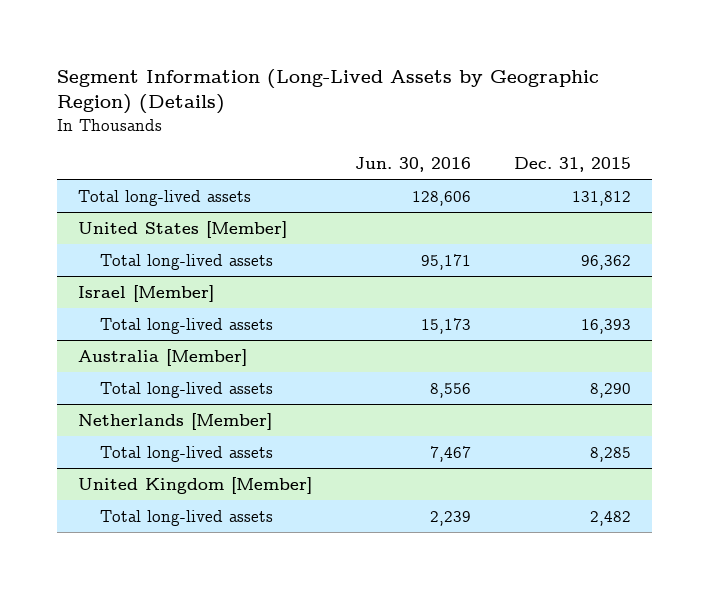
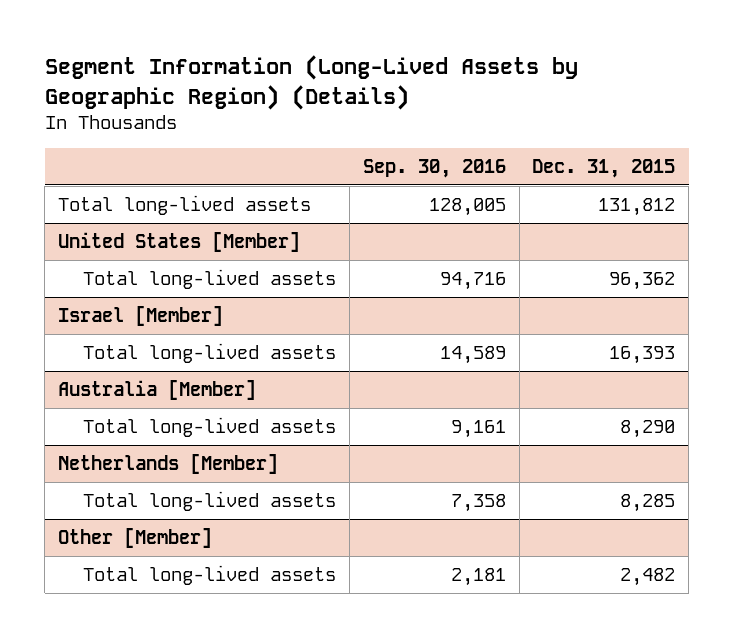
- | Jun. 30, 2016 | Dec. 31, 2015
+ | Sep. 30, 2016 | Dec. 31, 2015
- United Kingdom [Member]
+ Other [Member]

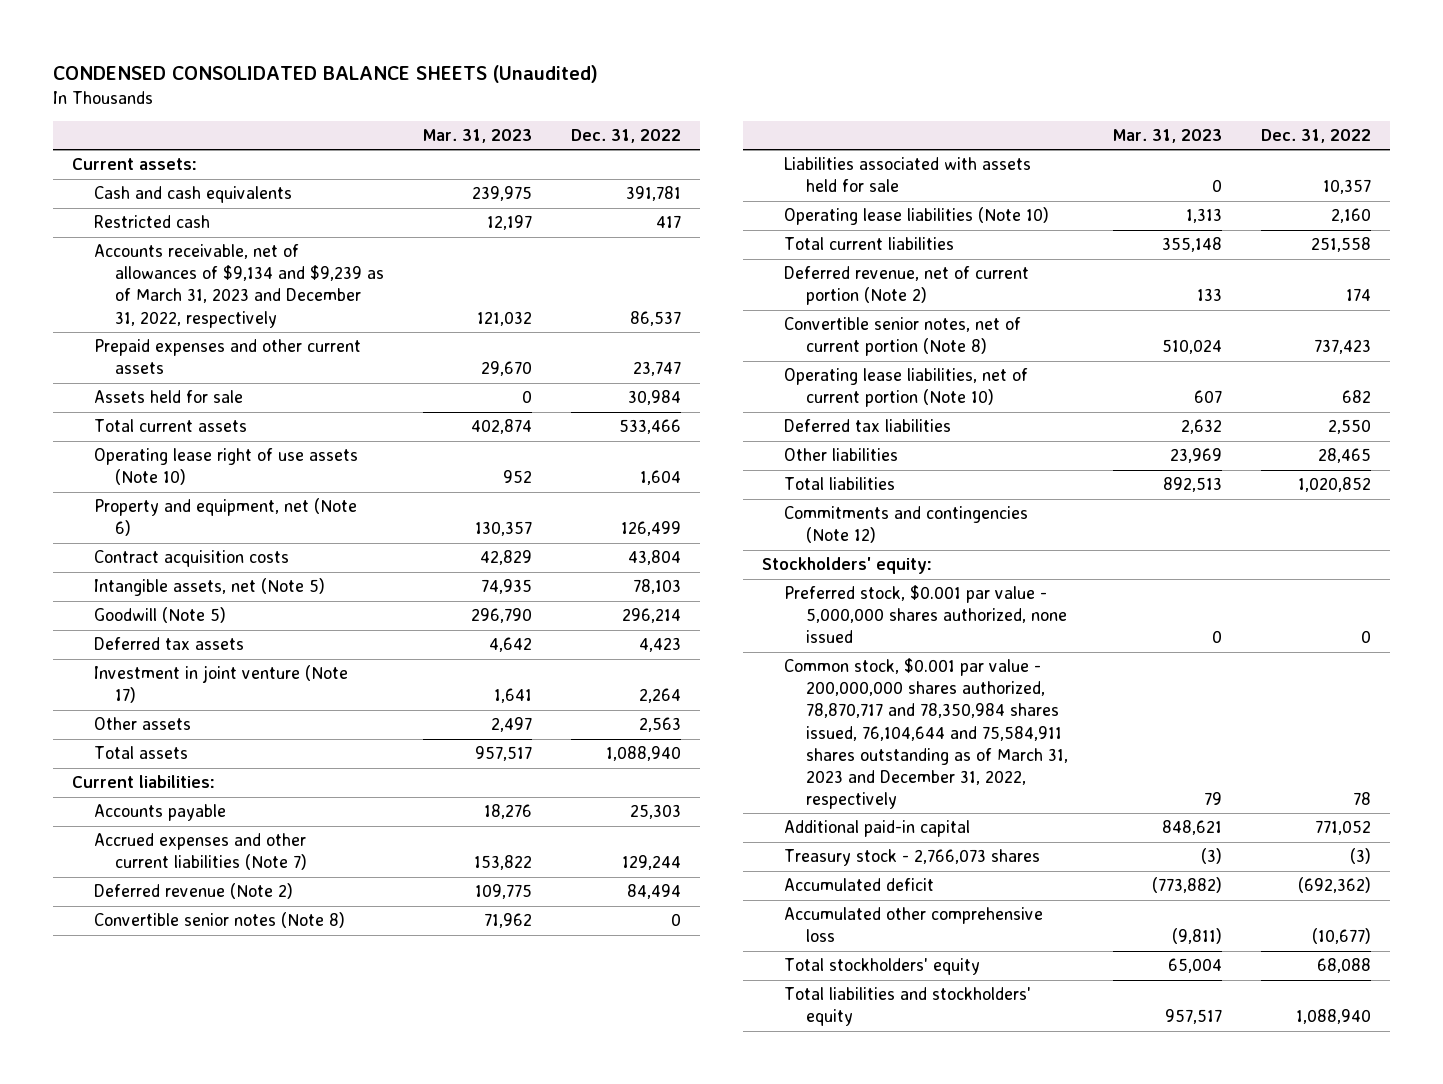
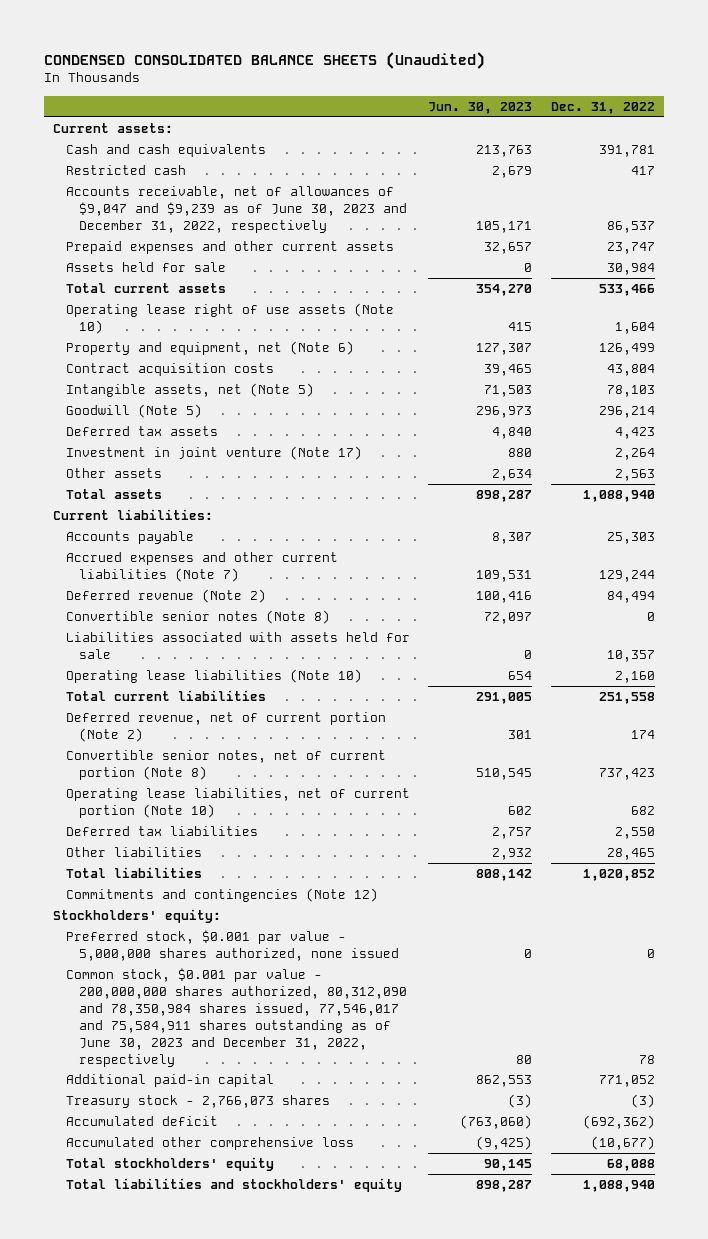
- | Mar. 31, 2023 | Dec. 31, 2022
+ | Jun. 30, 2023 | Dec. 31, 2022
- Accounts receivable, net of allowances of $9,134 and $9,239 as of March 31, 2023 and December 31, 2022, respectively | 121,032 | 86,537
+ Accounts receivable, net of allowances of $9,047 and $9,239 as of June 30, 2023 and December 31, 2022, respectively | 105,171 | 86,537
- Common stock, $0.001 par value - 200,000,000 shares authorized, 78,870,717 and 78,350,984 shares issued, 76,104,644 and 75,584,911 shares outstanding as of March 31, 2023 and December 31, 2022, respectively | 79 | 78
+ Common stock, $0.001 par value - 200,000,000 shares authorized, 80,312,090 and 78,350,984 shares issued, 77,546,017 and 75,584,911 shares outstanding as of June 30, 2023 and December 31, 2022, respectively | 80 | 78

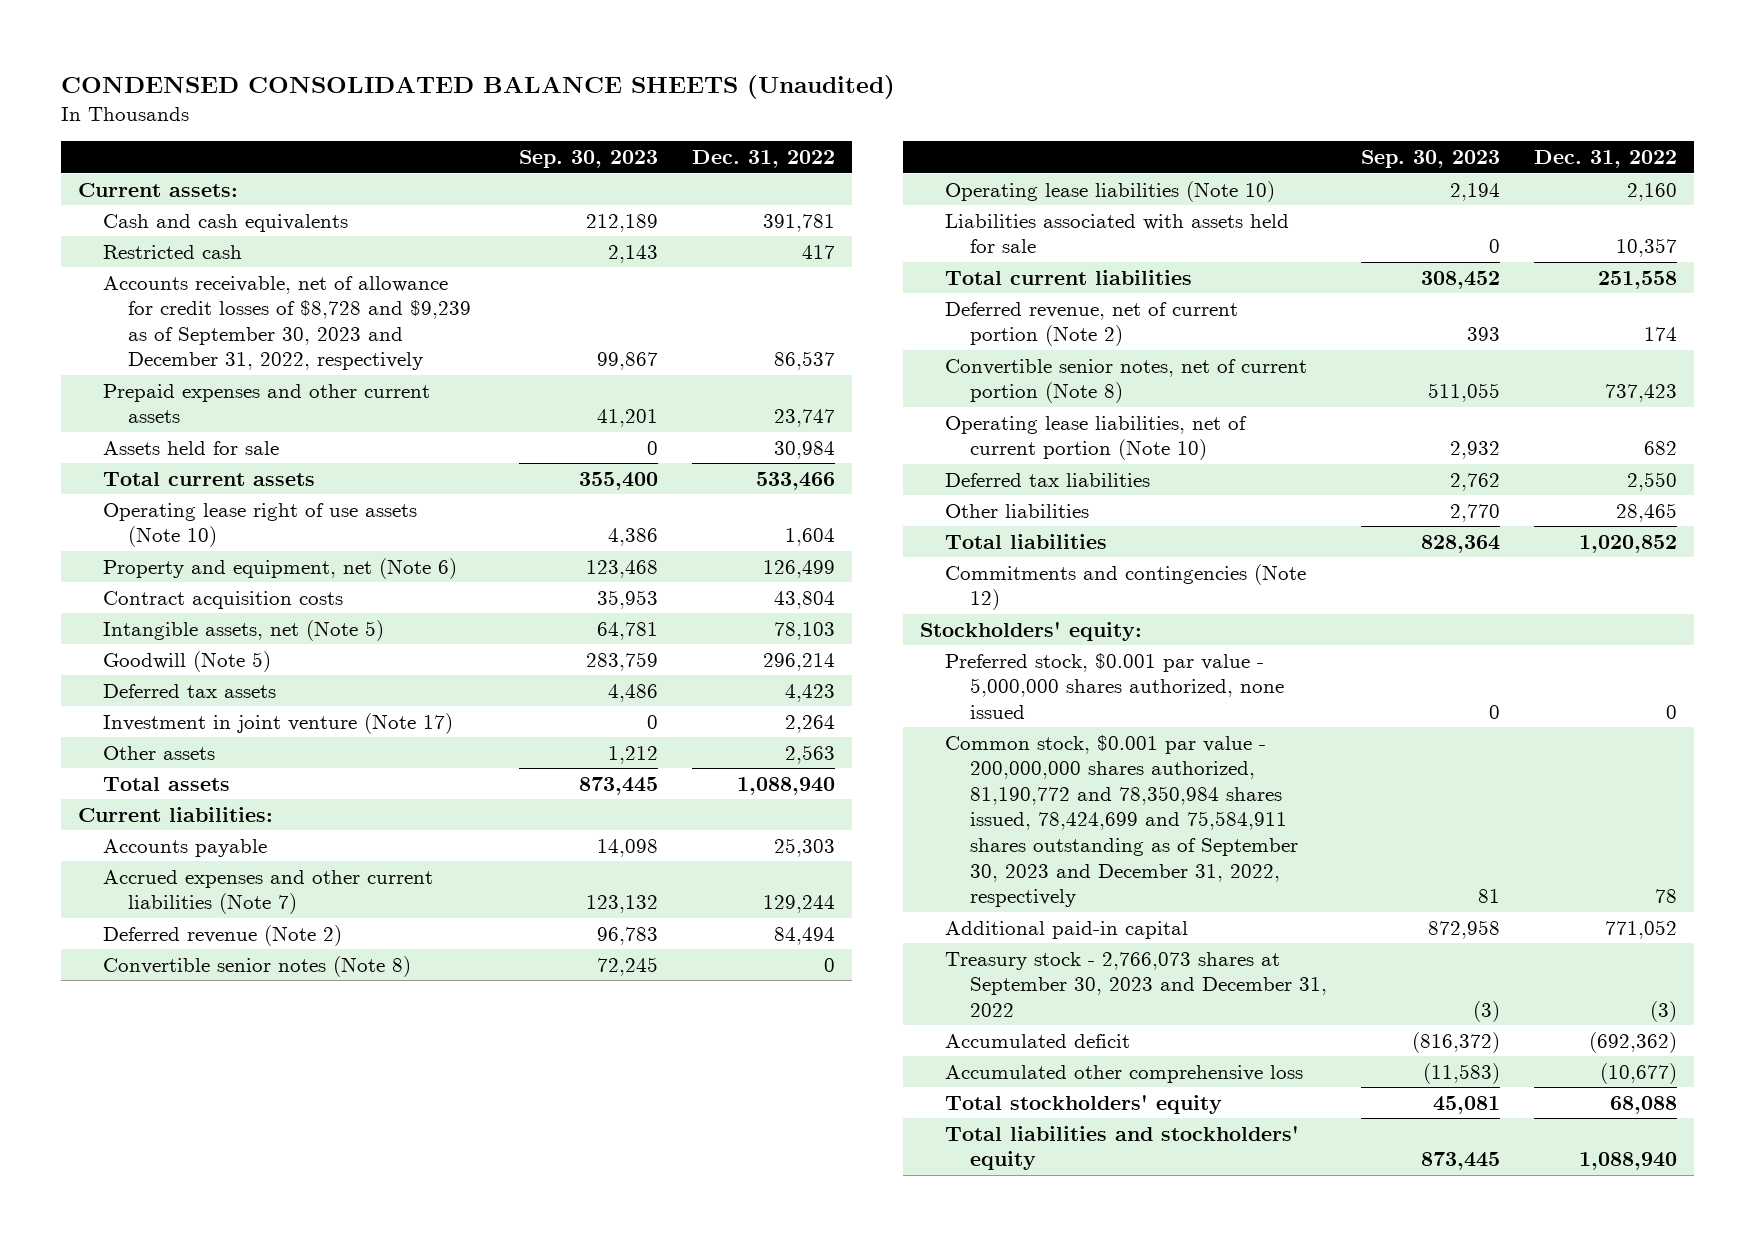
- | Jun. 30, 2023 | Dec. 31, 2022
+ | Sep. 30, 2023 | Dec. 31, 2022
- Accounts receivable, net of allowances of $9,047 and $9,239 as of June 30, 2023 and December 31, 2022, respectively | 105,171 | 86,537
+ Accounts receivable, net of allowance for credit losses of $8,728 and $9,239 as of September 30, 2023 and December 31, 2022, respectively | 99,867 | 86,537
moved down: Liabilities associated with assets held for sale | 0 | 10,357
- Common stock, $0.001 par value - 200,000,000 shares authorized, 80,312,090 and 78,350,984 shares issued, 77,546,017 and 75,584,911 shares outstanding as of June 30, 2023 and December 31, 2022, respectively | 80 | 78
+ Common stock, $0.001 par value - 200,000,000 shares authorized, 81,190,772 and 78,350,984 shares issued, 78,424,699 and 75,584,911 shares outstanding as of September 30, 2023 and December 31, 2022, respectively | 81 | 78
- Treasury stock - 2,766,073 shares | (3) | (3)
+ Treasury stock - 2,766,073 shares at September 30, 2023 and December 31, 2022 | (3) | (3)

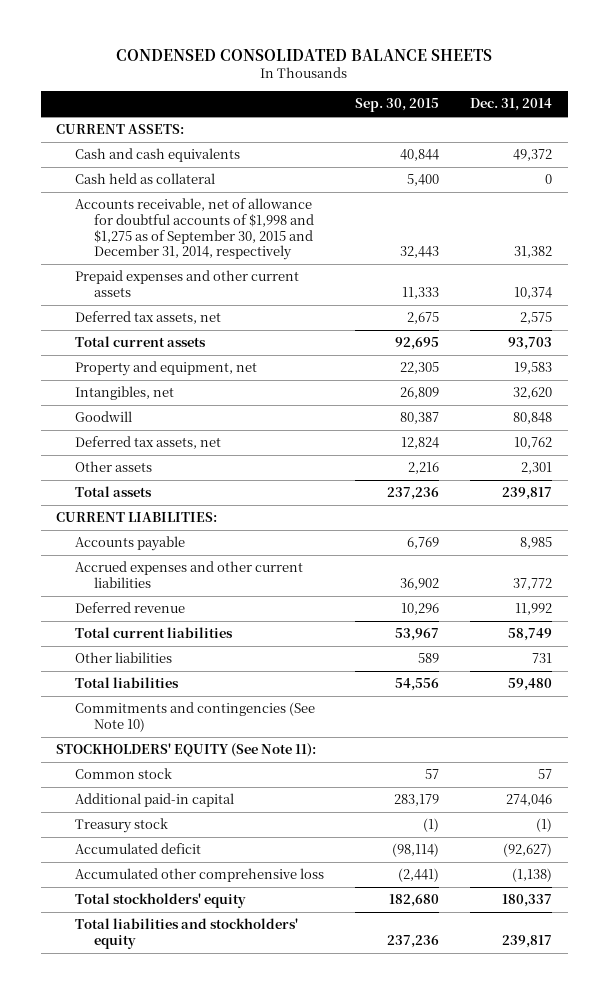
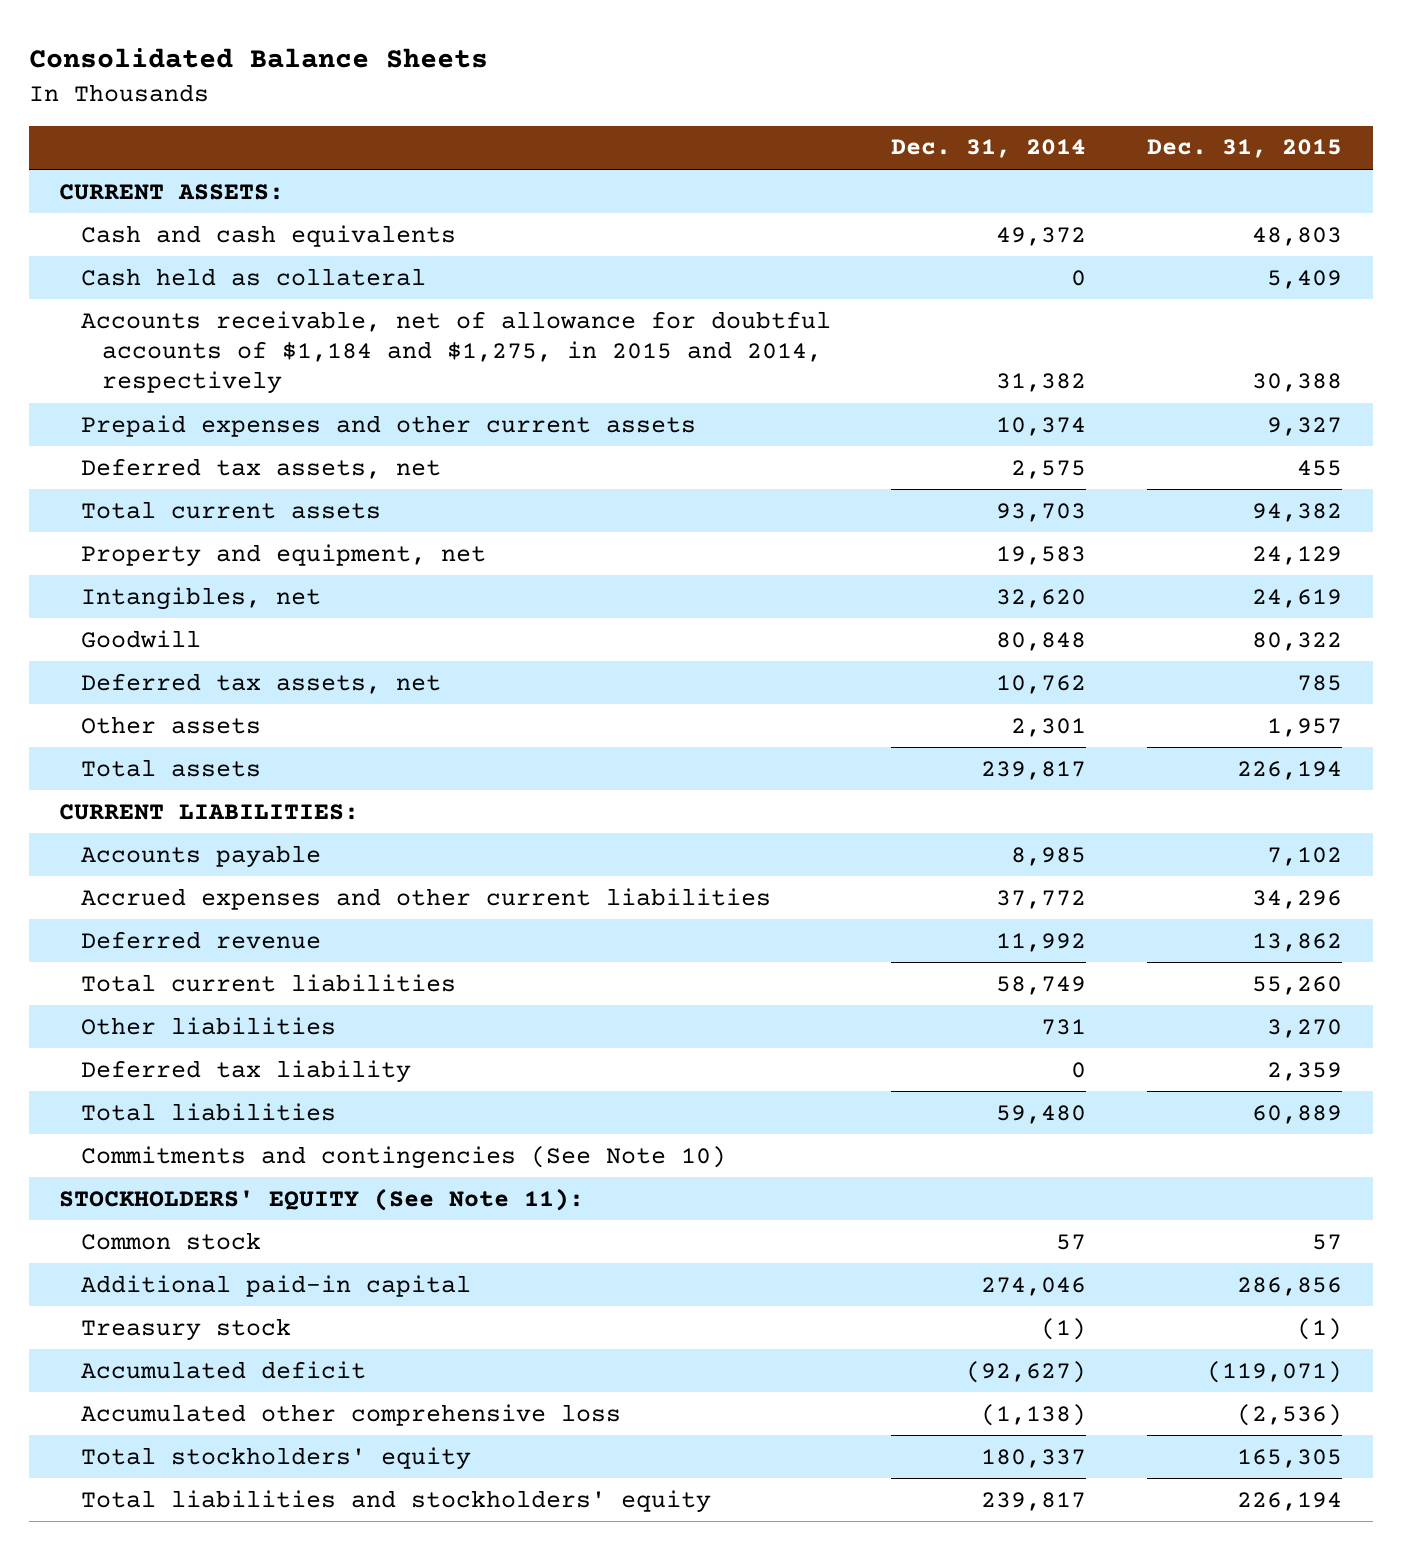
- CONDENSED CONSOLIDATED BALANCE SHEETS
+ Consolidated Balance Sheets
- | Sep. 30, 2015 | Dec. 31, 2014
+ | Dec. 31, 2014 | Dec. 31, 2015
- Accounts receivable, net of allowance for doubtful accounts of $1,998 and $1,275 as of September 30, 2015 and December 31, 2014, respectively | 32,443 | 31,382
+ Accounts receivable, net of allowance for doubtful accounts of $1,184 and $1,275, in 2015 and 2014, respectively | 31,382 | 30,388
+ Deferred tax liability | 0 | 2,359

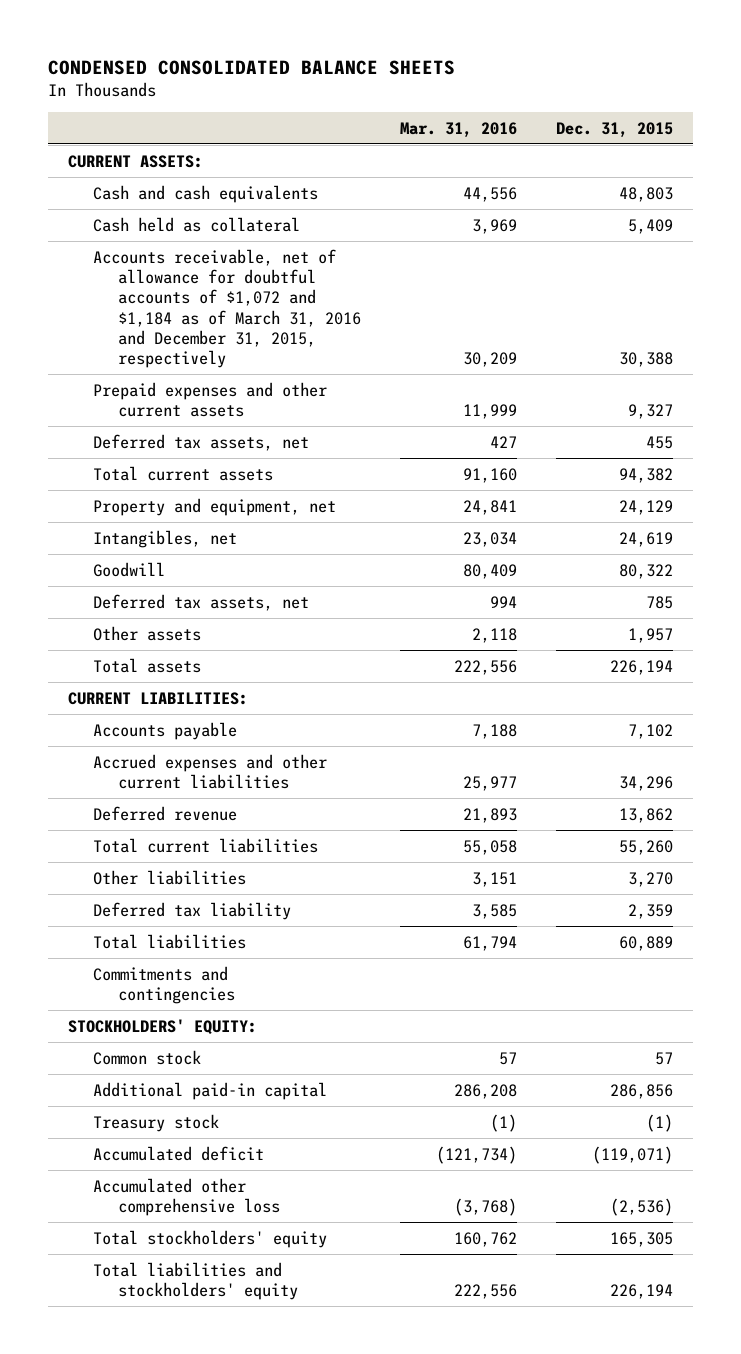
- Consolidated Balance Sheets
+ CONDENSED CONSOLIDATED BALANCE SHEETS
- | Dec. 31, 2014 | Dec. 31, 2015
+ | Mar. 31, 2016 | Dec. 31, 2015
- Accounts receivable, net of allowance for doubtful accounts of $1,184 and $1,275, in 2015 and 2014, respectively | 31,382 | 30,388
+ Accounts receivable, net of allowance for doubtful accounts of $1,072 and $1,184 as of March 31, 2016 and December 31, 2015, respectively | 30,209 | 30,388
- Commitments and contingencies (See Note 10)
- STOCKHOLDERS' EQUITY (See Note 11):
+ Commitments and contingencies
+ STOCKHOLDERS' EQUITY:

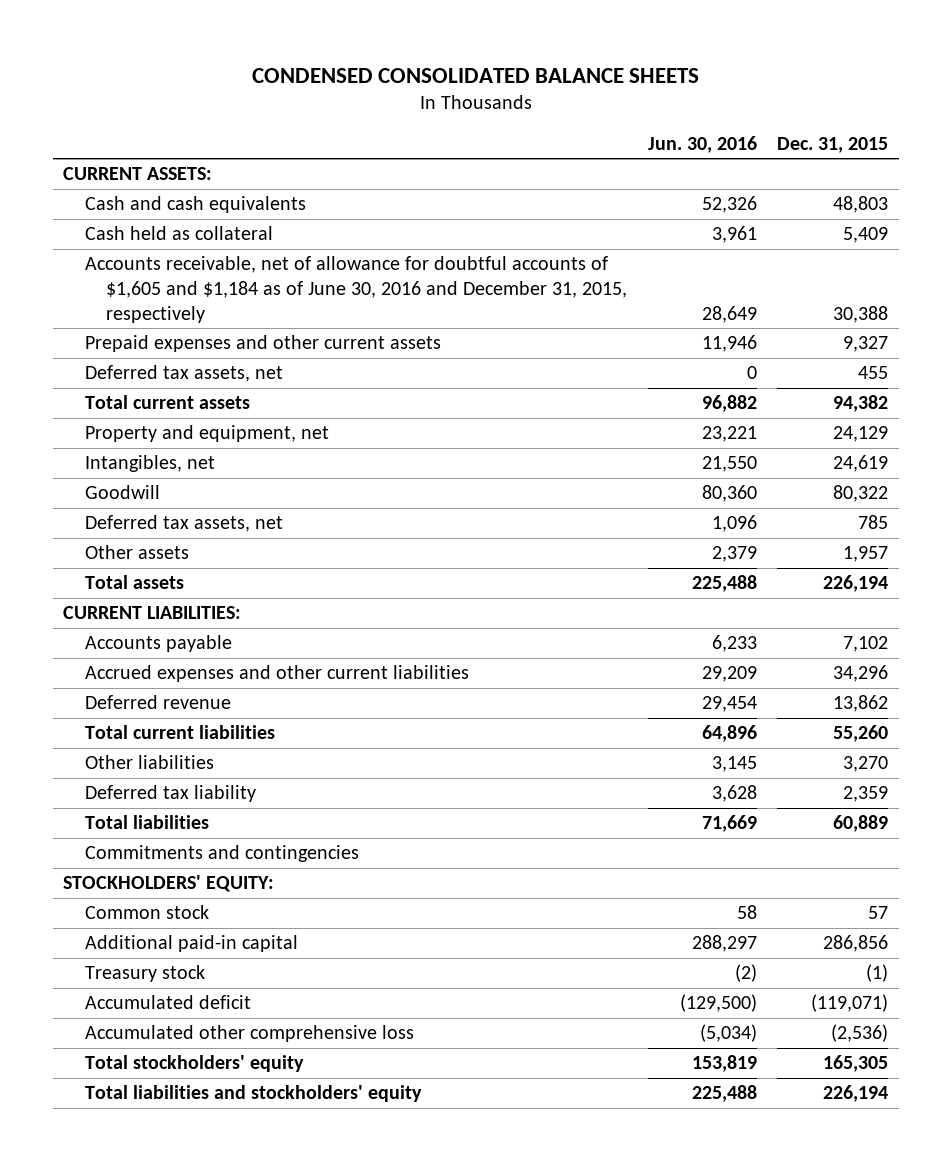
- | Mar. 31, 2016 | Dec. 31, 2015
+ | Jun. 30, 2016 | Dec. 31, 2015
- Accounts receivable, net of allowance for doubtful accounts of $1,072 and $1,184 as of March 31, 2016 and December 31, 2015, respectively | 30,209 | 30,388
+ Accounts receivable, net of allowance for doubtful accounts of $1,605 and $1,184 as of June 30, 2016 and December 31, 2015, respectively | 28,649 | 30,388

